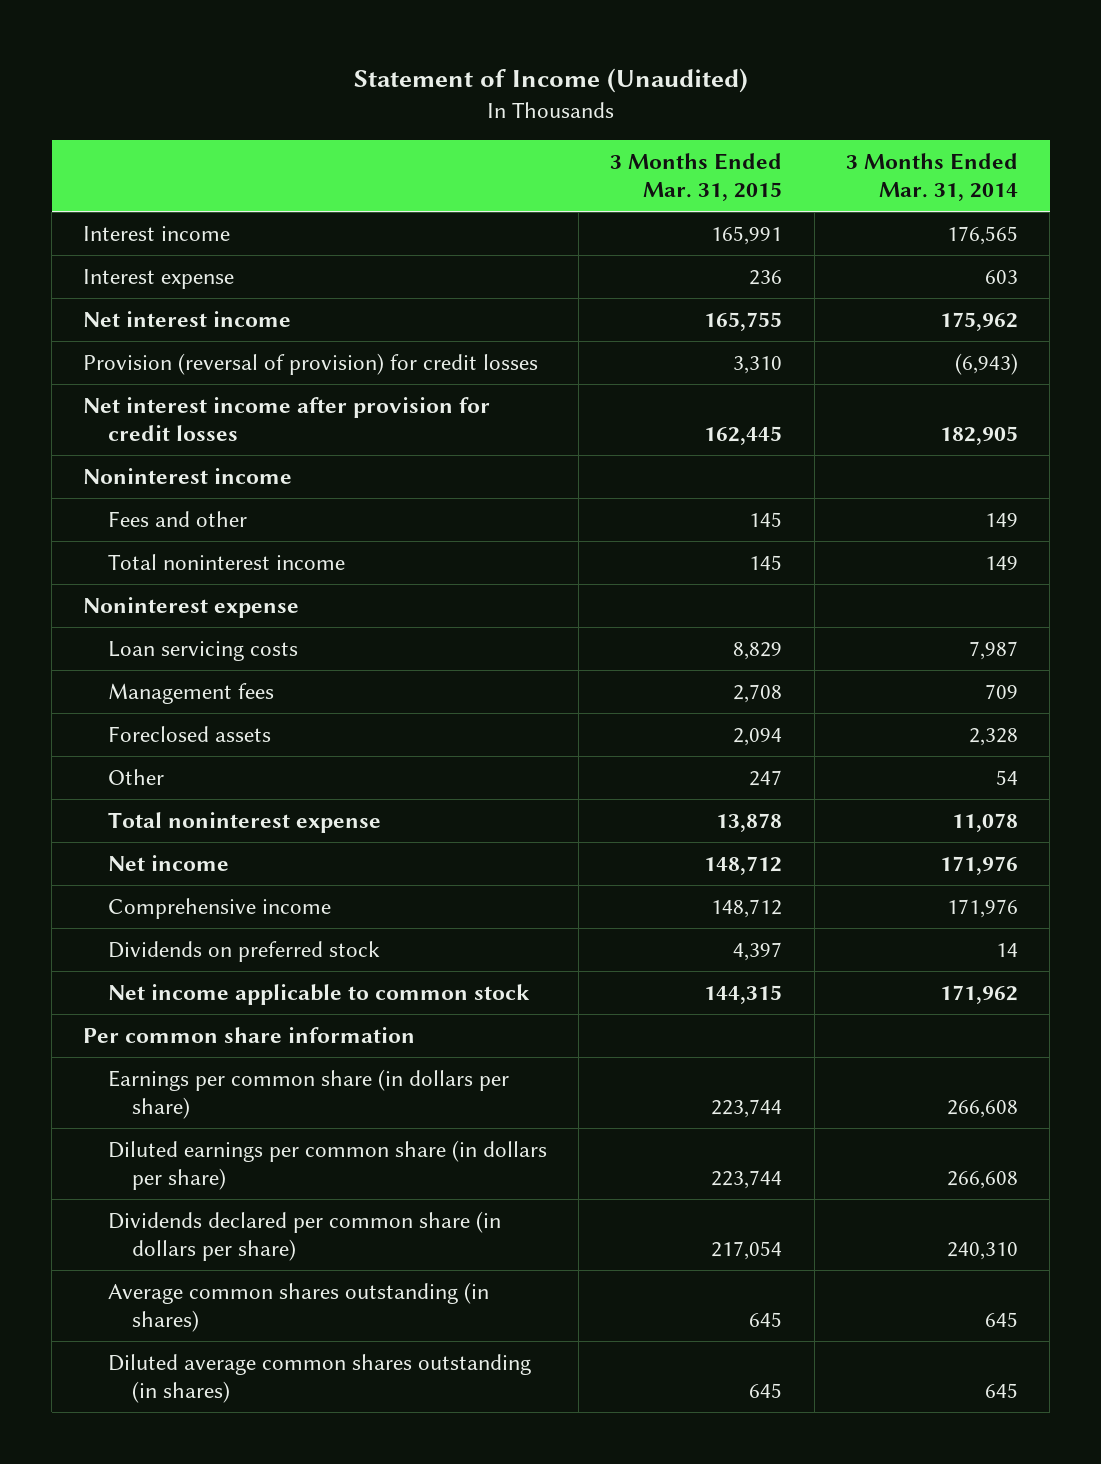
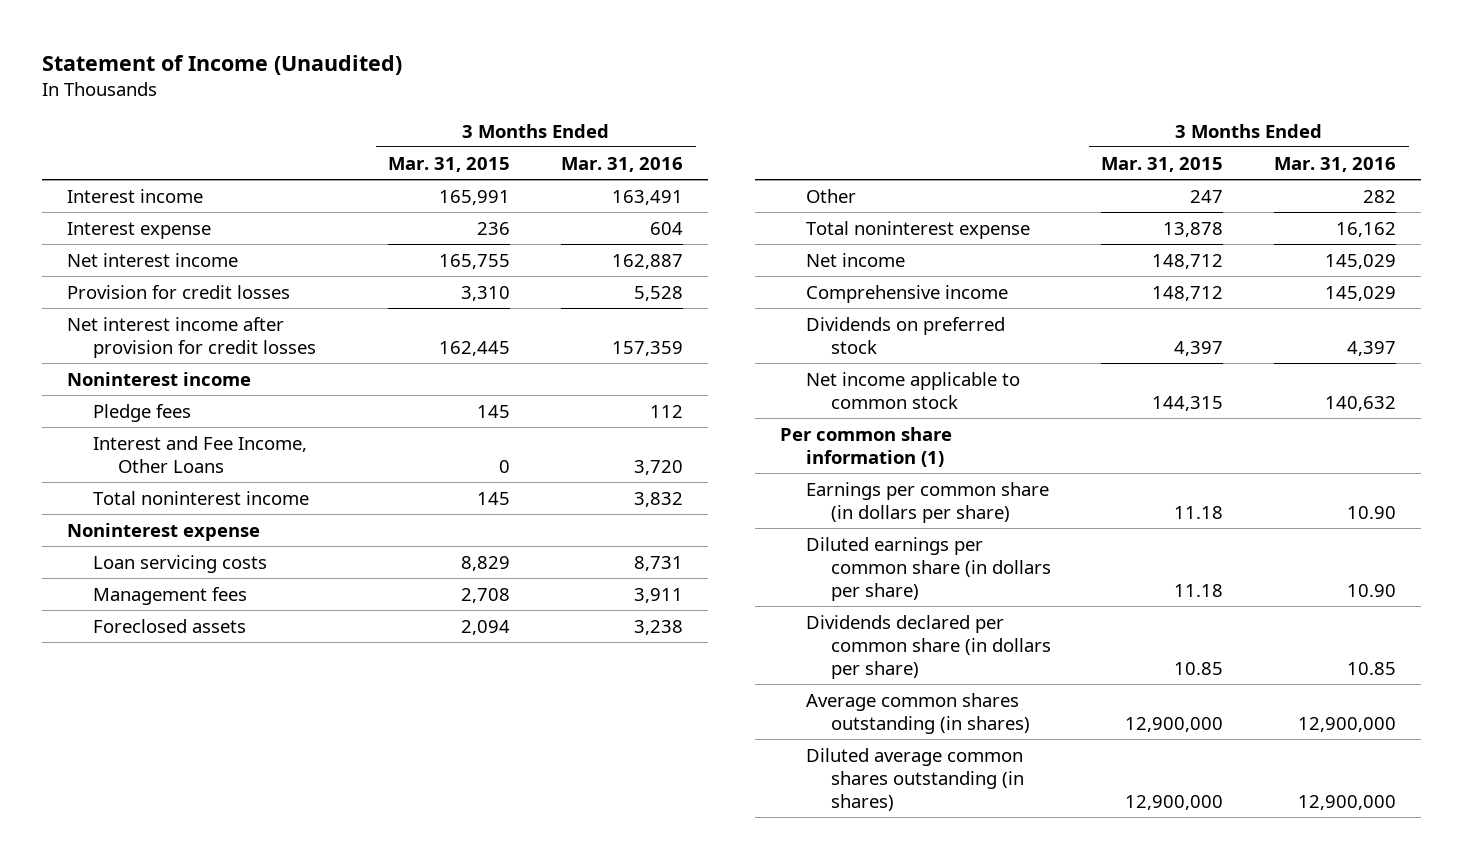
- | 3 Months Ended Mar. 31, 2015 | 3 Months Ended Mar. 31, 2014
+ | 3 Months Ended Mar. 31, 2015 | 3 Months Ended Mar. 31, 2016
- Provision (reversal of provision) for credit losses | 3,310 | (6,943)
+ Provision for credit losses | 3,310 | 5,528
- Fees and other | 145 | 149
+ Pledge fees | 145 | 112
+ Interest and Fee Income, Other Loans | 0 | 3,720
- Per common share information
- Earnings per common share (in dollars per share) | 223,744 | 266,608
- Diluted earnings per common share (in dollars per share) | 223,744 | 266,608
- Dividends declared per common share (in dollars per share) | 217,054 | 240,310
- Average common shares outstanding (in shares) | 645 | 645
- Diluted average common shares outstanding (in shares) | 645 | 645
+ Per common share information (1)
+ Earnings per common share (in dollars per share) | 11.18 | 10.90
+ Diluted earnings per common share (in dollars per share) | 11.18 | 10.90
+ Dividends declared per common share (in dollars per share) | 10.85 | 10.85
+ Average common shares outstanding (in shares) | 12,900,000 | 12,900,000
+ Diluted average common shares outstanding (in shares) | 12,900,000 | 12,900,000

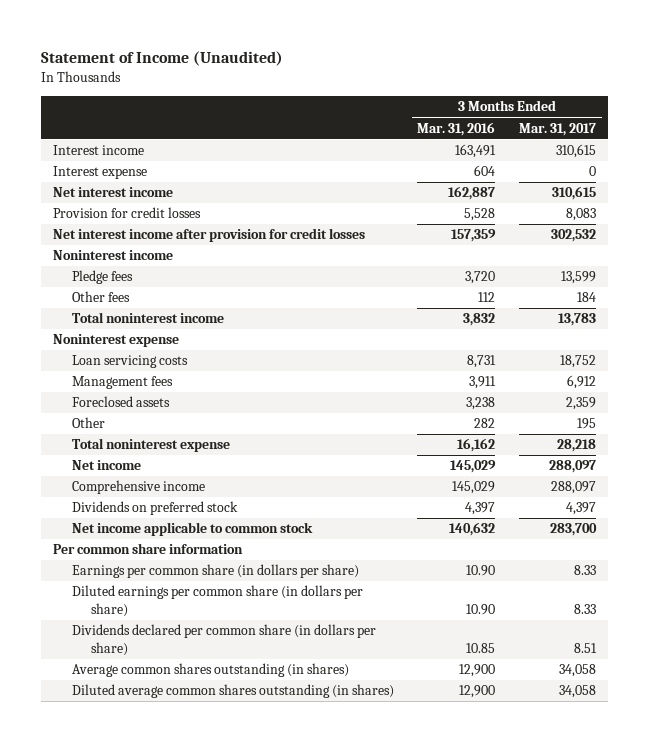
- | 3 Months Ended Mar. 31, 2015 | 3 Months Ended Mar. 31, 2016
+ | 3 Months Ended Mar. 31, 2016 | 3 Months Ended Mar. 31, 2017
- Pledge fees | 145 | 112
- Interest and Fee Income, Other Loans | 0 | 3,720
+ Pledge fees | 3,720 | 13,599
+ Other fees | 112 | 184
- Per common share information (1)
+ Per common share information
- Average common shares outstanding (in shares) | 12,900,000 | 12,900,000
- Diluted average common shares outstanding (in shares) | 12,900,000 | 12,900,000
+ Average common shares outstanding (in shares) | 12,900 | 34,058
+ Diluted average common shares outstanding (in shares) | 12,900 | 34,058

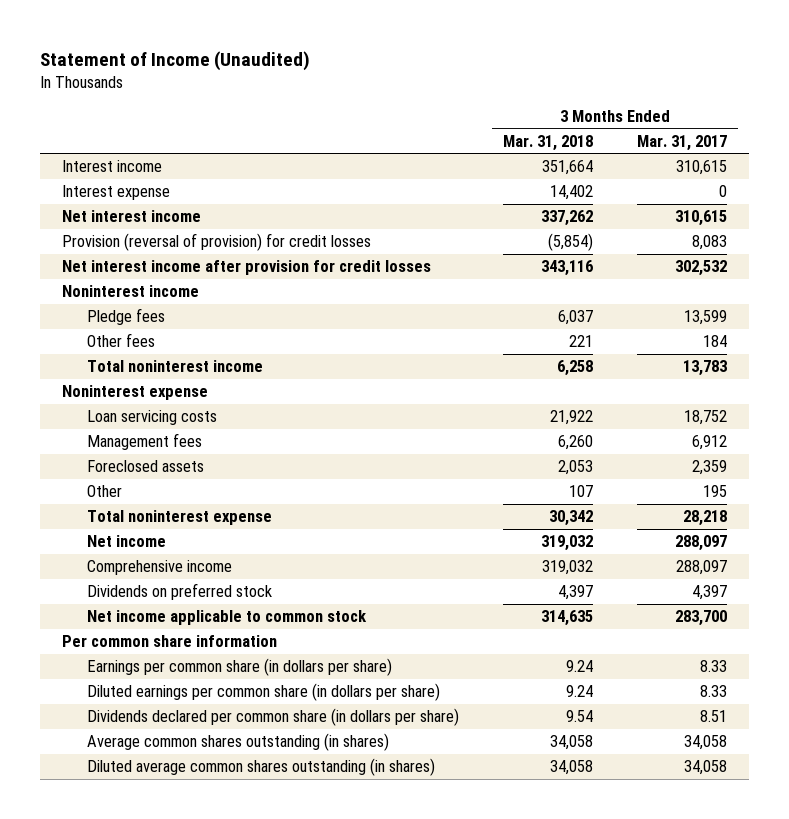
- | 3 Months Ended Mar. 31, 2016 | 3 Months Ended Mar. 31, 2017
+ | 3 Months Ended Mar. 31, 2018 | 3 Months Ended Mar. 31, 2017
- Provision for credit losses | 5,528 | 8,083
+ Provision (reversal of provision) for credit losses | (5,854) | 8,083

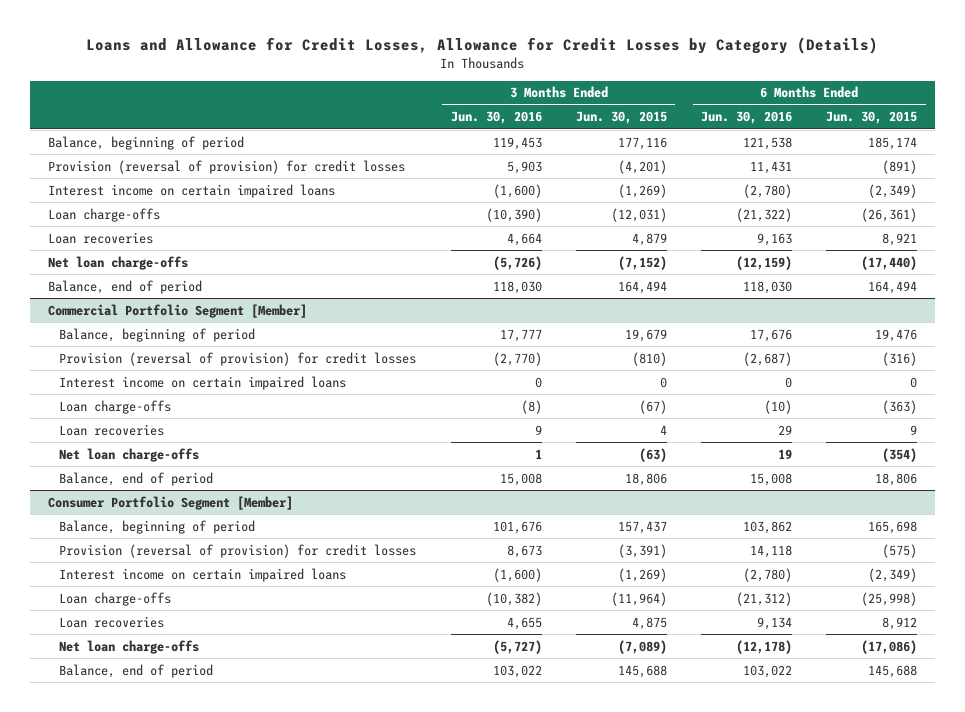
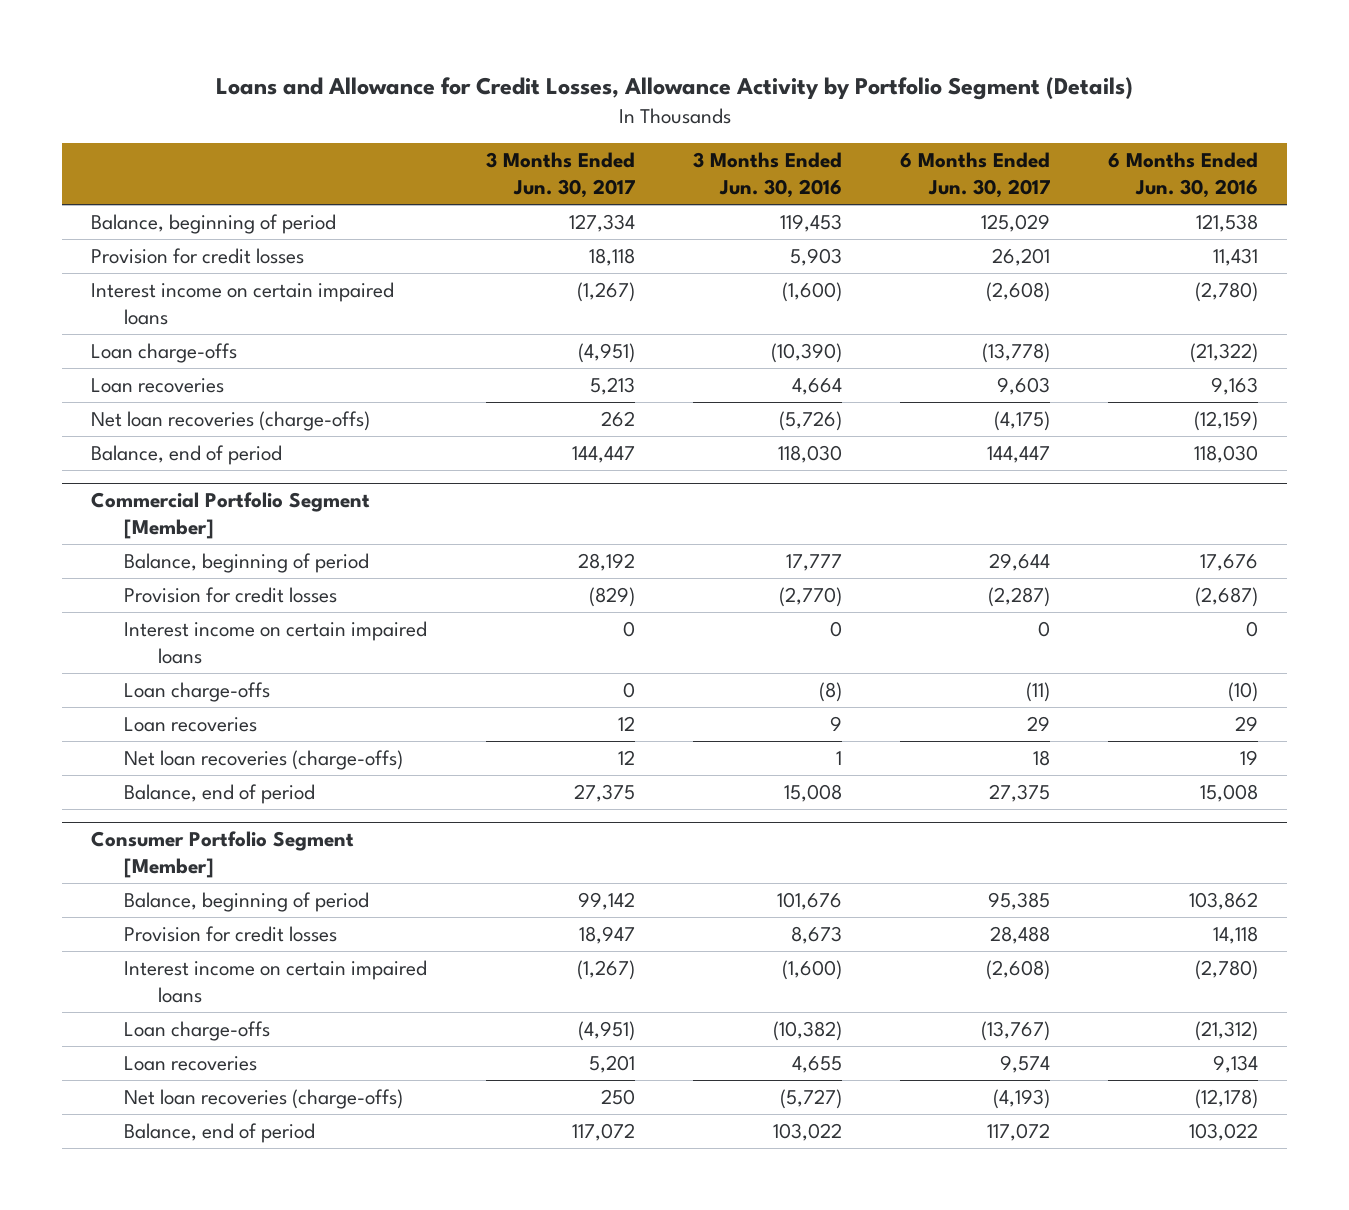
- Loans and Allowance for Credit Losses, Allowance for Credit Losses by Category (Details)
+ Loans and Allowance for Credit Losses, Allowance Activity by Portfolio Segment (Details)
- | 3 Months Ended Jun. 30, 2016 | 3 Months Ended Jun. 30, 2015 | 6 Months Ended Jun. 30, 2016 | 6 Months Ended Jun. 30, 2015
+ | 3 Months Ended Jun. 30, 2017 | 3 Months Ended Jun. 30, 2016 | 6 Months Ended Jun. 30, 2017 | 6 Months Ended Jun. 30, 2016
- Provision (reversal of provision) for credit losses | 5,903 | (4,201) | 11,431 | (891)
+ Provision for credit losses | 18,118 | 5,903 | 26,201 | 11,431
- Net loan charge-offs | (5,726) | (7,152) | (12,159) | (17,440)
+ Net loan recoveries (charge-offs) | 262 | (5,726) | (4,175) | (12,159)
@ Commercial Portfolio Segment [Member]
- Provision (reversal of provision) for credit losses | (2,770) | (810) | (2,687) | (316)
+ Provision for credit losses | (829) | (2,770) | (2,287) | (2,687)
- Net loan charge-offs | 1 | (63) | 19 | (354)
+ Net loan recoveries (charge-offs) | 12 | 1 | 18 | 19
@ Consumer Portfolio Segment [Member]
- Provision (reversal of provision) for credit losses | 8,673 | (3,391) | 14,118 | (575)
+ Provision for credit losses | 18,947 | 8,673 | 28,488 | 14,118
- Net loan charge-offs | (5,727) | (7,089) | (12,178) | (17,086)
+ Net loan recoveries (charge-offs) | 250 | (5,727) | (4,193) | (12,178)

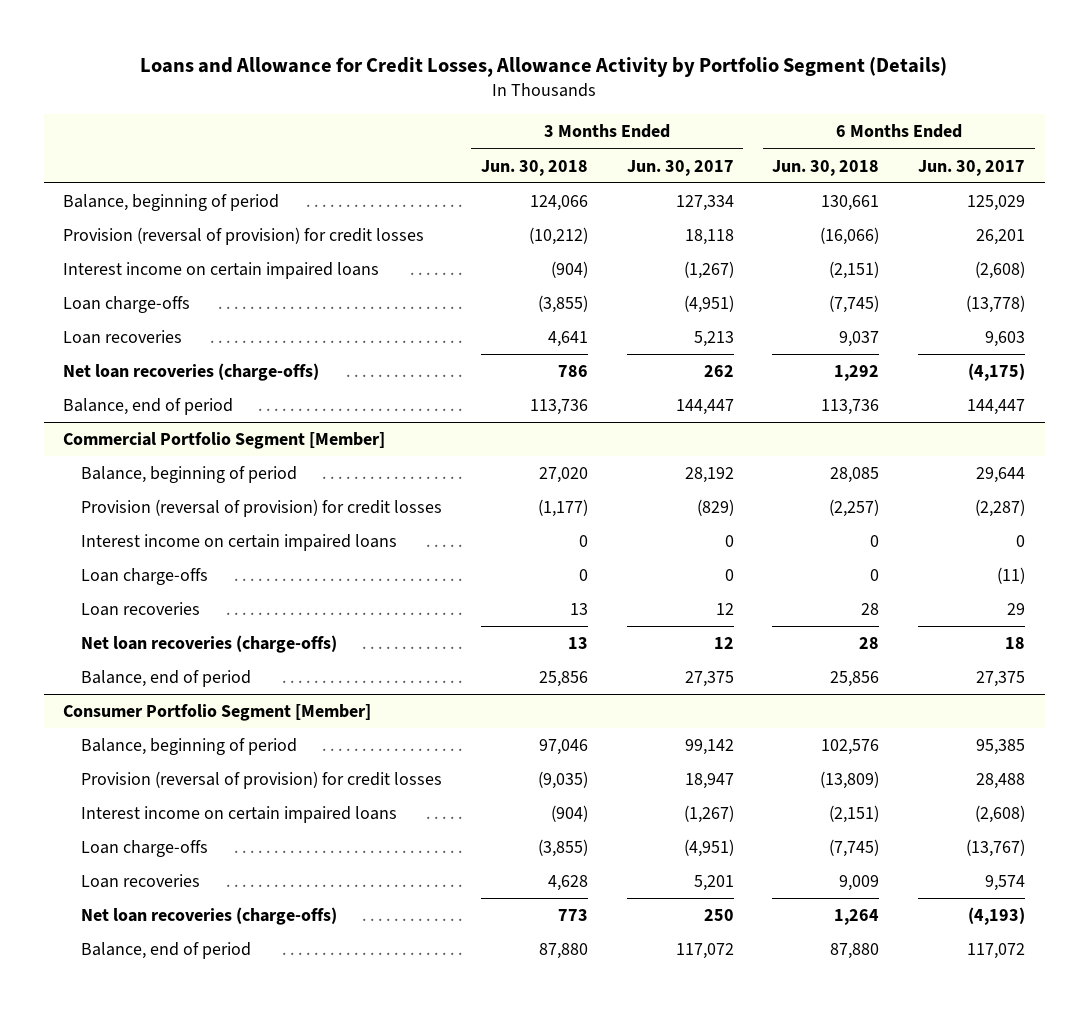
- | 3 Months Ended Jun. 30, 2017 | 3 Months Ended Jun. 30, 2016 | 6 Months Ended Jun. 30, 2017 | 6 Months Ended Jun. 30, 2016
+ | 3 Months Ended Jun. 30, 2018 | 3 Months Ended Jun. 30, 2017 | 6 Months Ended Jun. 30, 2018 | 6 Months Ended Jun. 30, 2017
- Provision for credit losses | 18,118 | 5,903 | 26,201 | 11,431
+ Provision (reversal of provision) for credit losses | (10,212) | 18,118 | (16,066) | 26,201
@ Commercial Portfolio Segment [Member]
- Provision for credit losses | (829) | (2,770) | (2,287) | (2,687)
+ Provision (reversal of provision) for credit losses | (1,177) | (829) | (2,257) | (2,287)
@ Consumer Portfolio Segment [Member]
- Provision for credit losses | 18,947 | 8,673 | 28,488 | 14,118
+ Provision (reversal of provision) for credit losses | (9,035) | 18,947 | (13,809) | 28,488

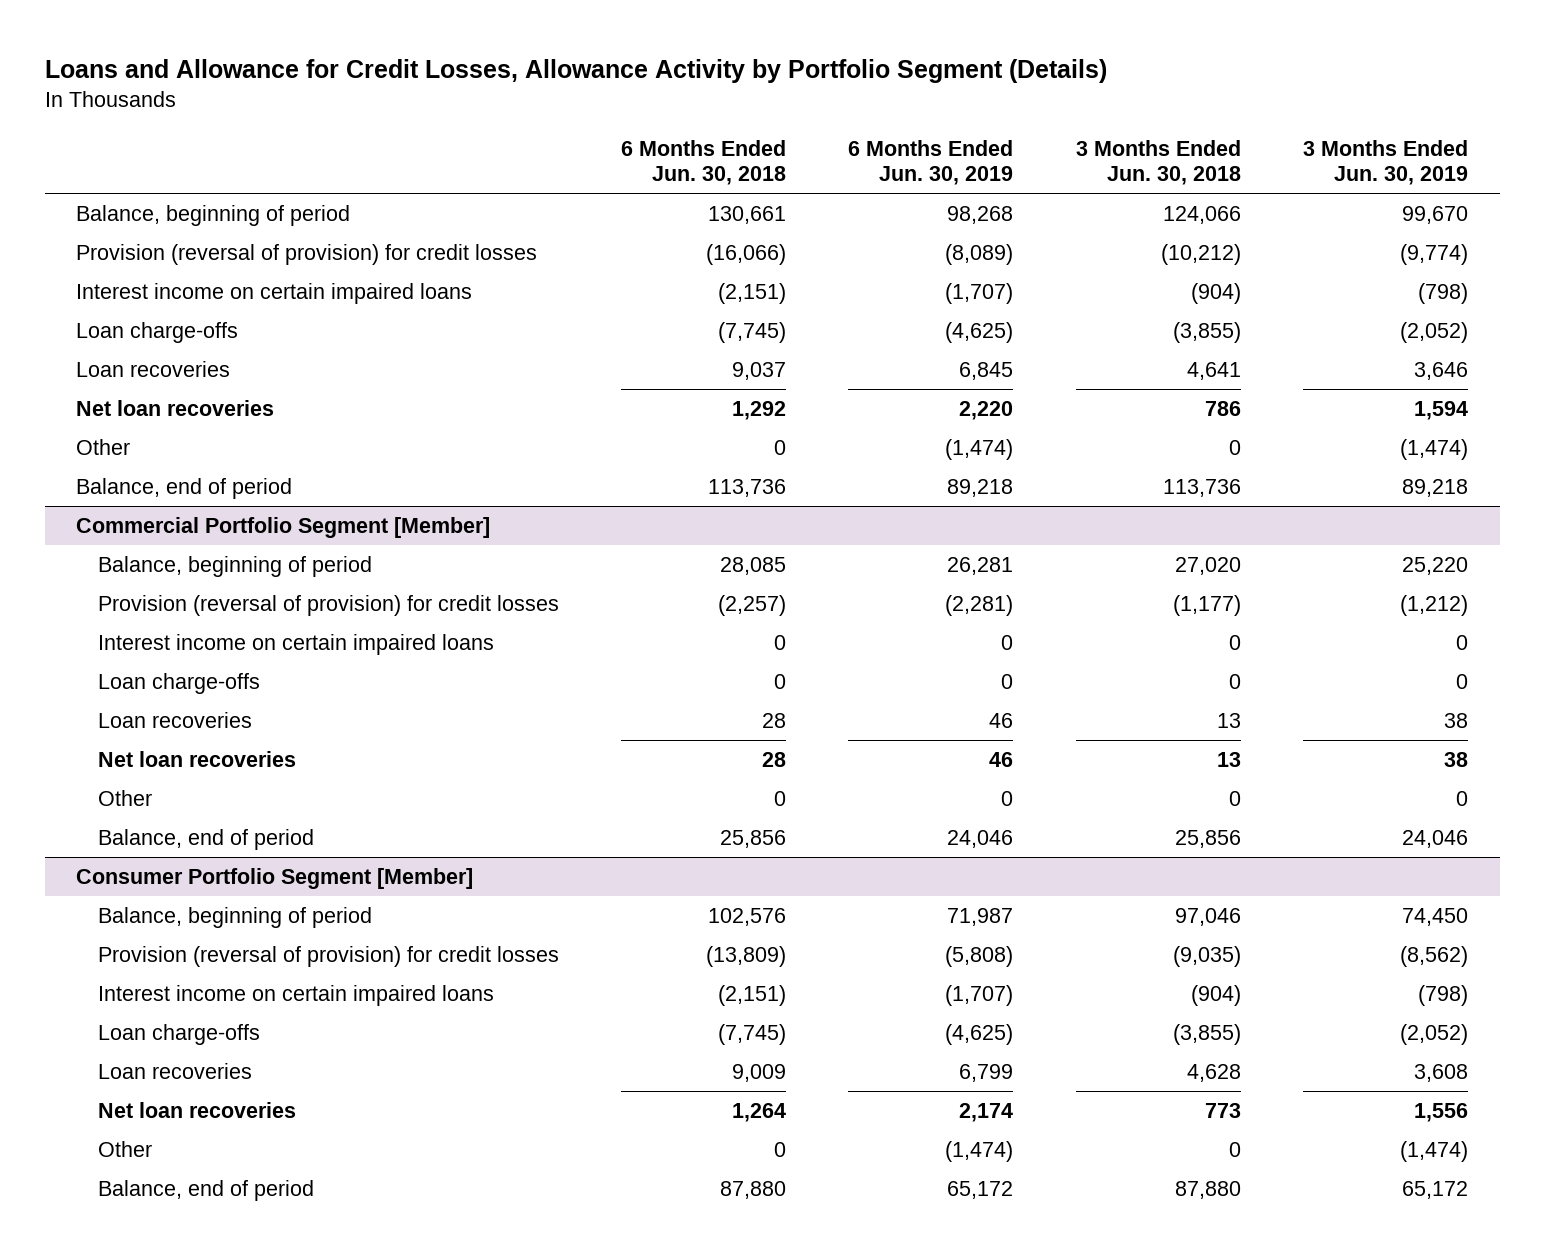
- | 3 Months Ended Jun. 30, 2018 | 3 Months Ended Jun. 30, 2017 | 6 Months Ended Jun. 30, 2018 | 6 Months Ended Jun. 30, 2017
+ | 6 Months Ended Jun. 30, 2018 | 6 Months Ended Jun. 30, 2019 | 3 Months Ended Jun. 30, 2018 | 3 Months Ended Jun. 30, 2019
- Net loan recoveries (charge-offs) | 786 | 262 | 1,292 | (4,175)
+ Net loan recoveries | 1,292 | 2,220 | 786 | 1,594
+ Other | 0 | (1,474) | 0 | (1,474)
@ Commercial Portfolio Segment [Member]
- Net loan recoveries (charge-offs) | 13 | 12 | 28 | 18
+ Net loan recoveries | 28 | 46 | 13 | 38
+ Other | 0 | 0 | 0 | 0
@ Consumer Portfolio Segment [Member]
- Net loan recoveries (charge-offs) | 773 | 250 | 1,264 | (4,193)
+ Net loan recoveries | 1,264 | 2,174 | 773 | 1,556
+ Other | 0 | (1,474) | 0 | (1,474)

